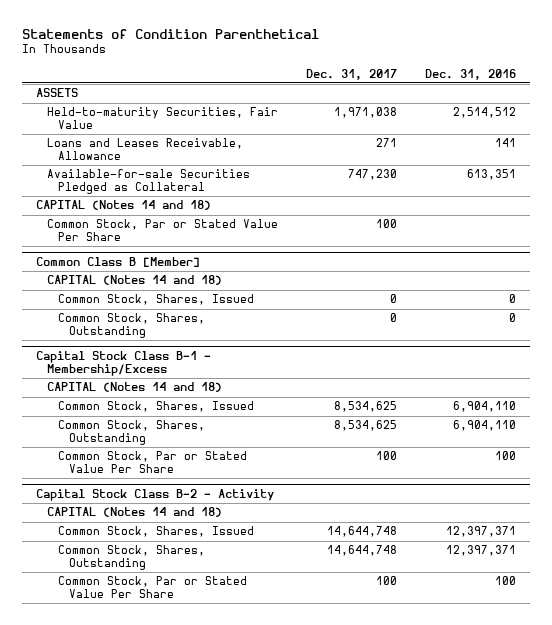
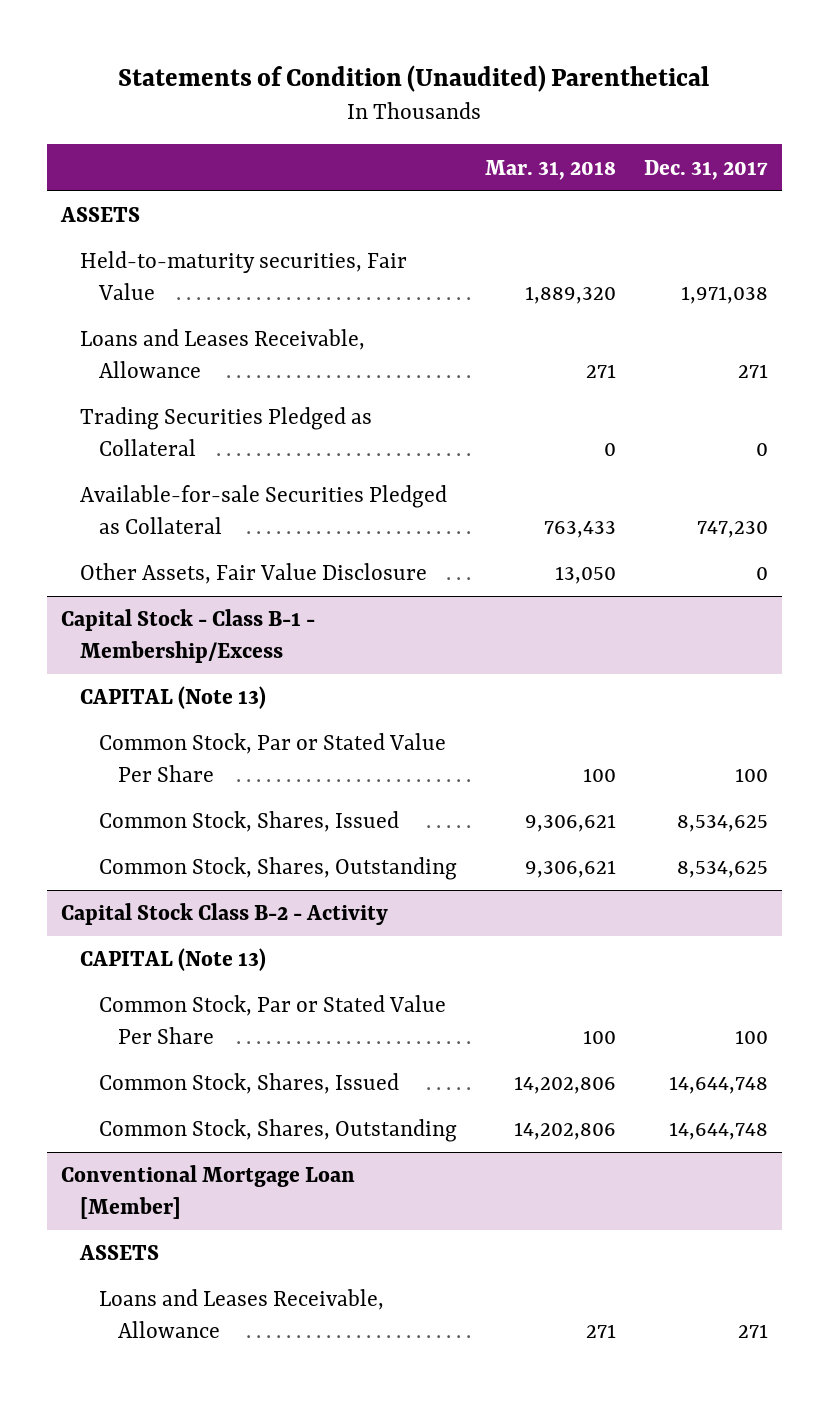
- Statements of Condition Parenthetical
+ Statements of Condition (Unaudited) Parenthetical
- | Dec. 31, 2017 | Dec. 31, 2016
+ | Mar. 31, 2018 | Dec. 31, 2017
- Held-to-maturity Securities, Fair Value | 1,971,038 | 2,514,512
+ Held-to-maturity securities, Fair Value | 1,889,320 | 1,971,038
+ Trading Securities Pledged as Collateral | 0 | 0
- CAPITAL (Notes 14 and 18)
+ Other Assets, Fair Value Disclosure | 13,050 | 0
+ Capital Stock - Class B-1 - Membership/Excess
+ CAPITAL (Note 13)
- Common Class B [Member]
- CAPITAL (Notes 14 and 18)
- Common Stock, Shares, Issued | 0 | 0
- Common Stock, Shares, Outstanding | 0 | 0
- Capital Stock Class B-1 - Membership/Excess
- CAPITAL (Notes 14 and 18)
- Common Stock, Par or Stated Value Per Share | 100 | 100
@ Capital Stock Class B-2 - Activity
- CAPITAL (Notes 14 and 18)
+ CAPITAL (Note 13)
moved up: Common Stock, Par or Stated Value Per Share | 100 | 100
+ Conventional Mortgage Loan [Member]
+ ASSETS
+ Loans and Leases Receivable, Allowance | 271 | 271

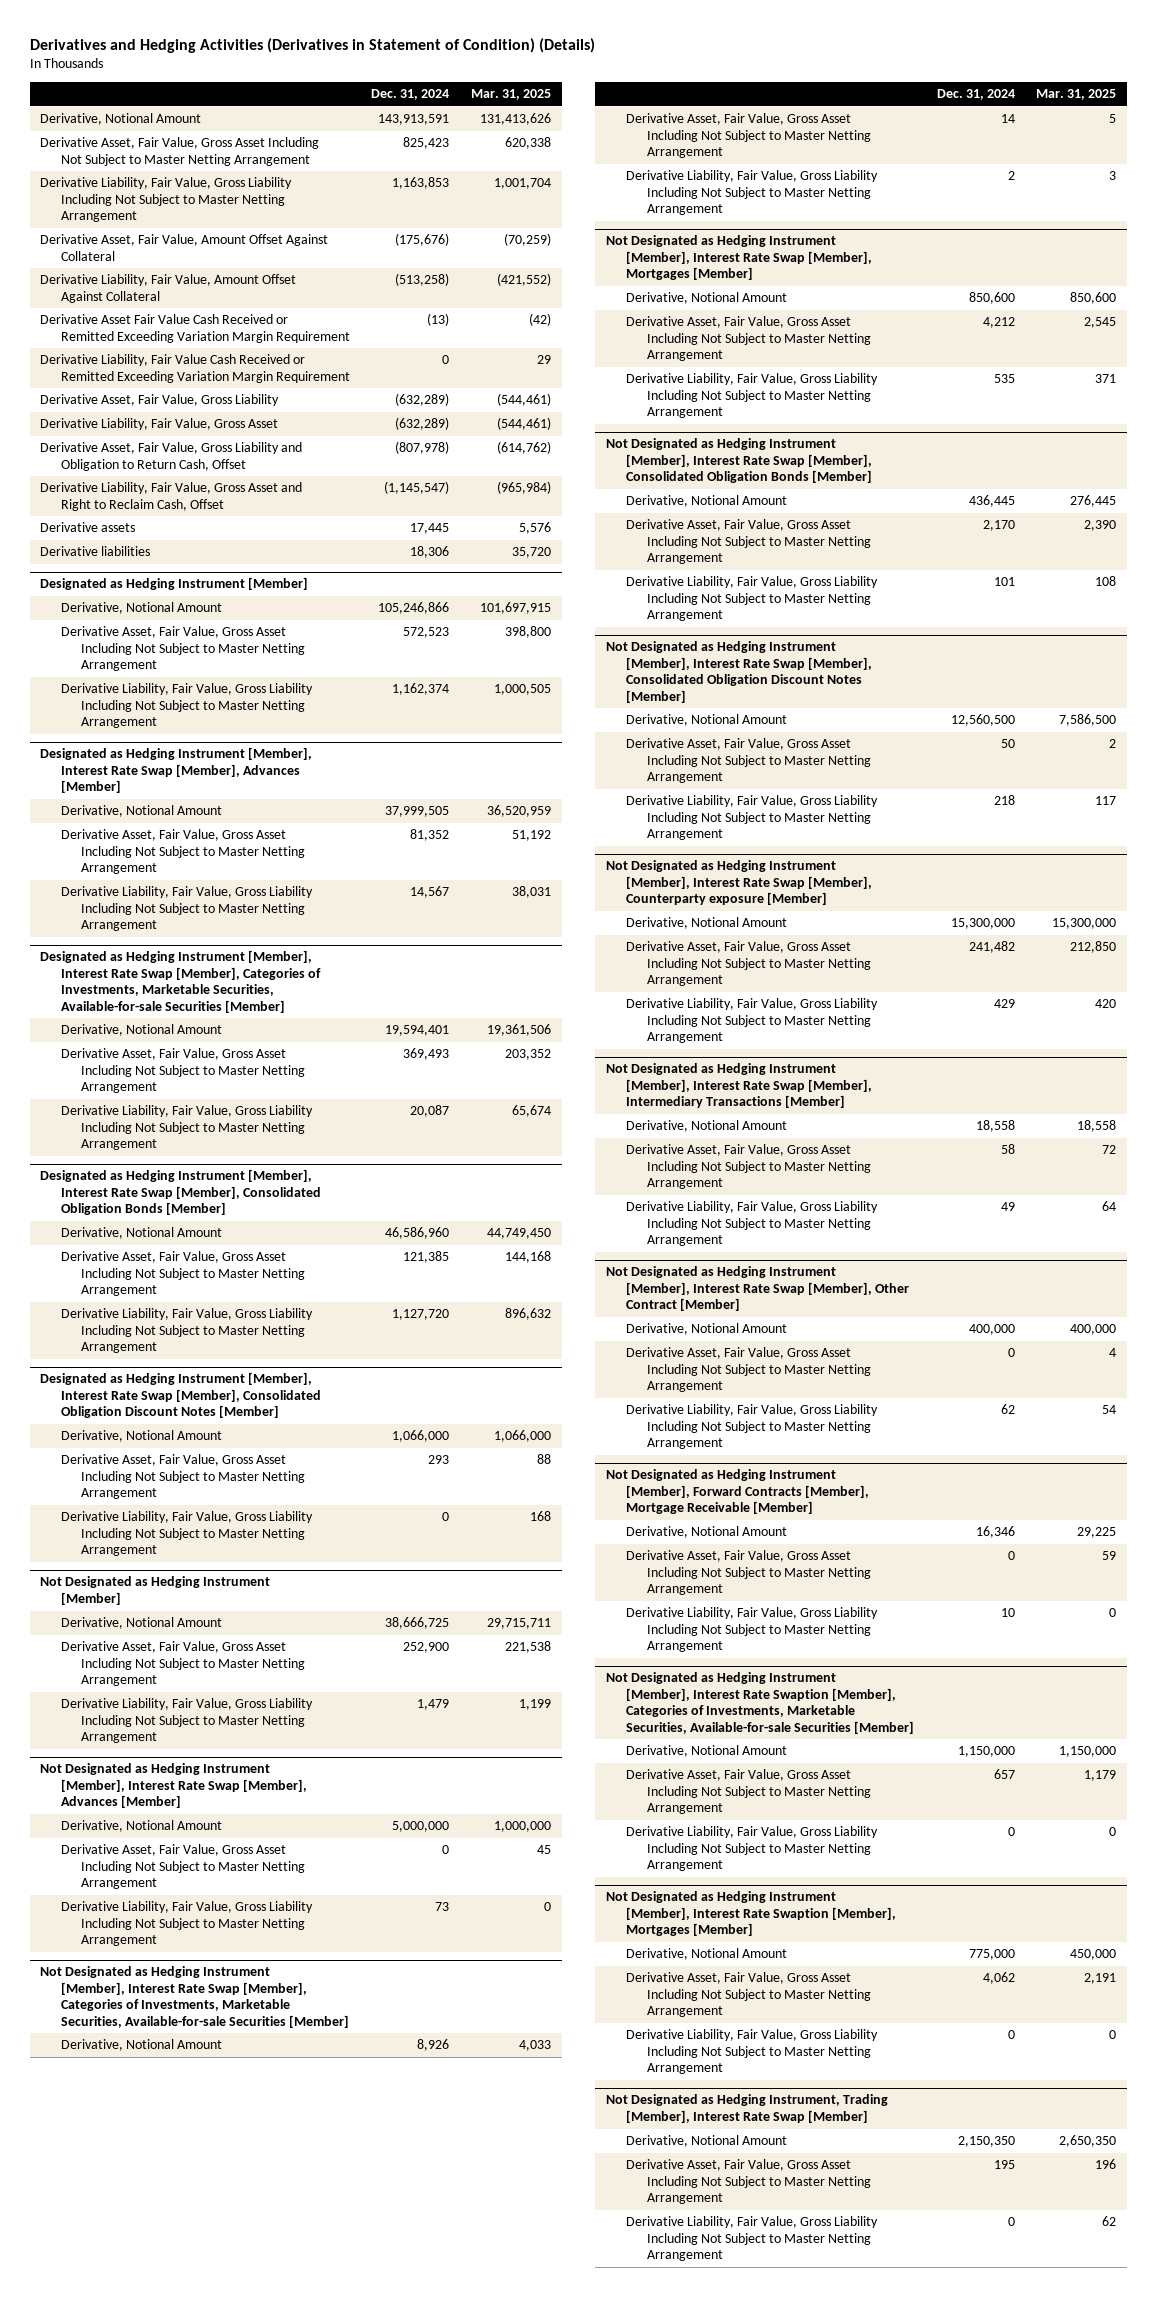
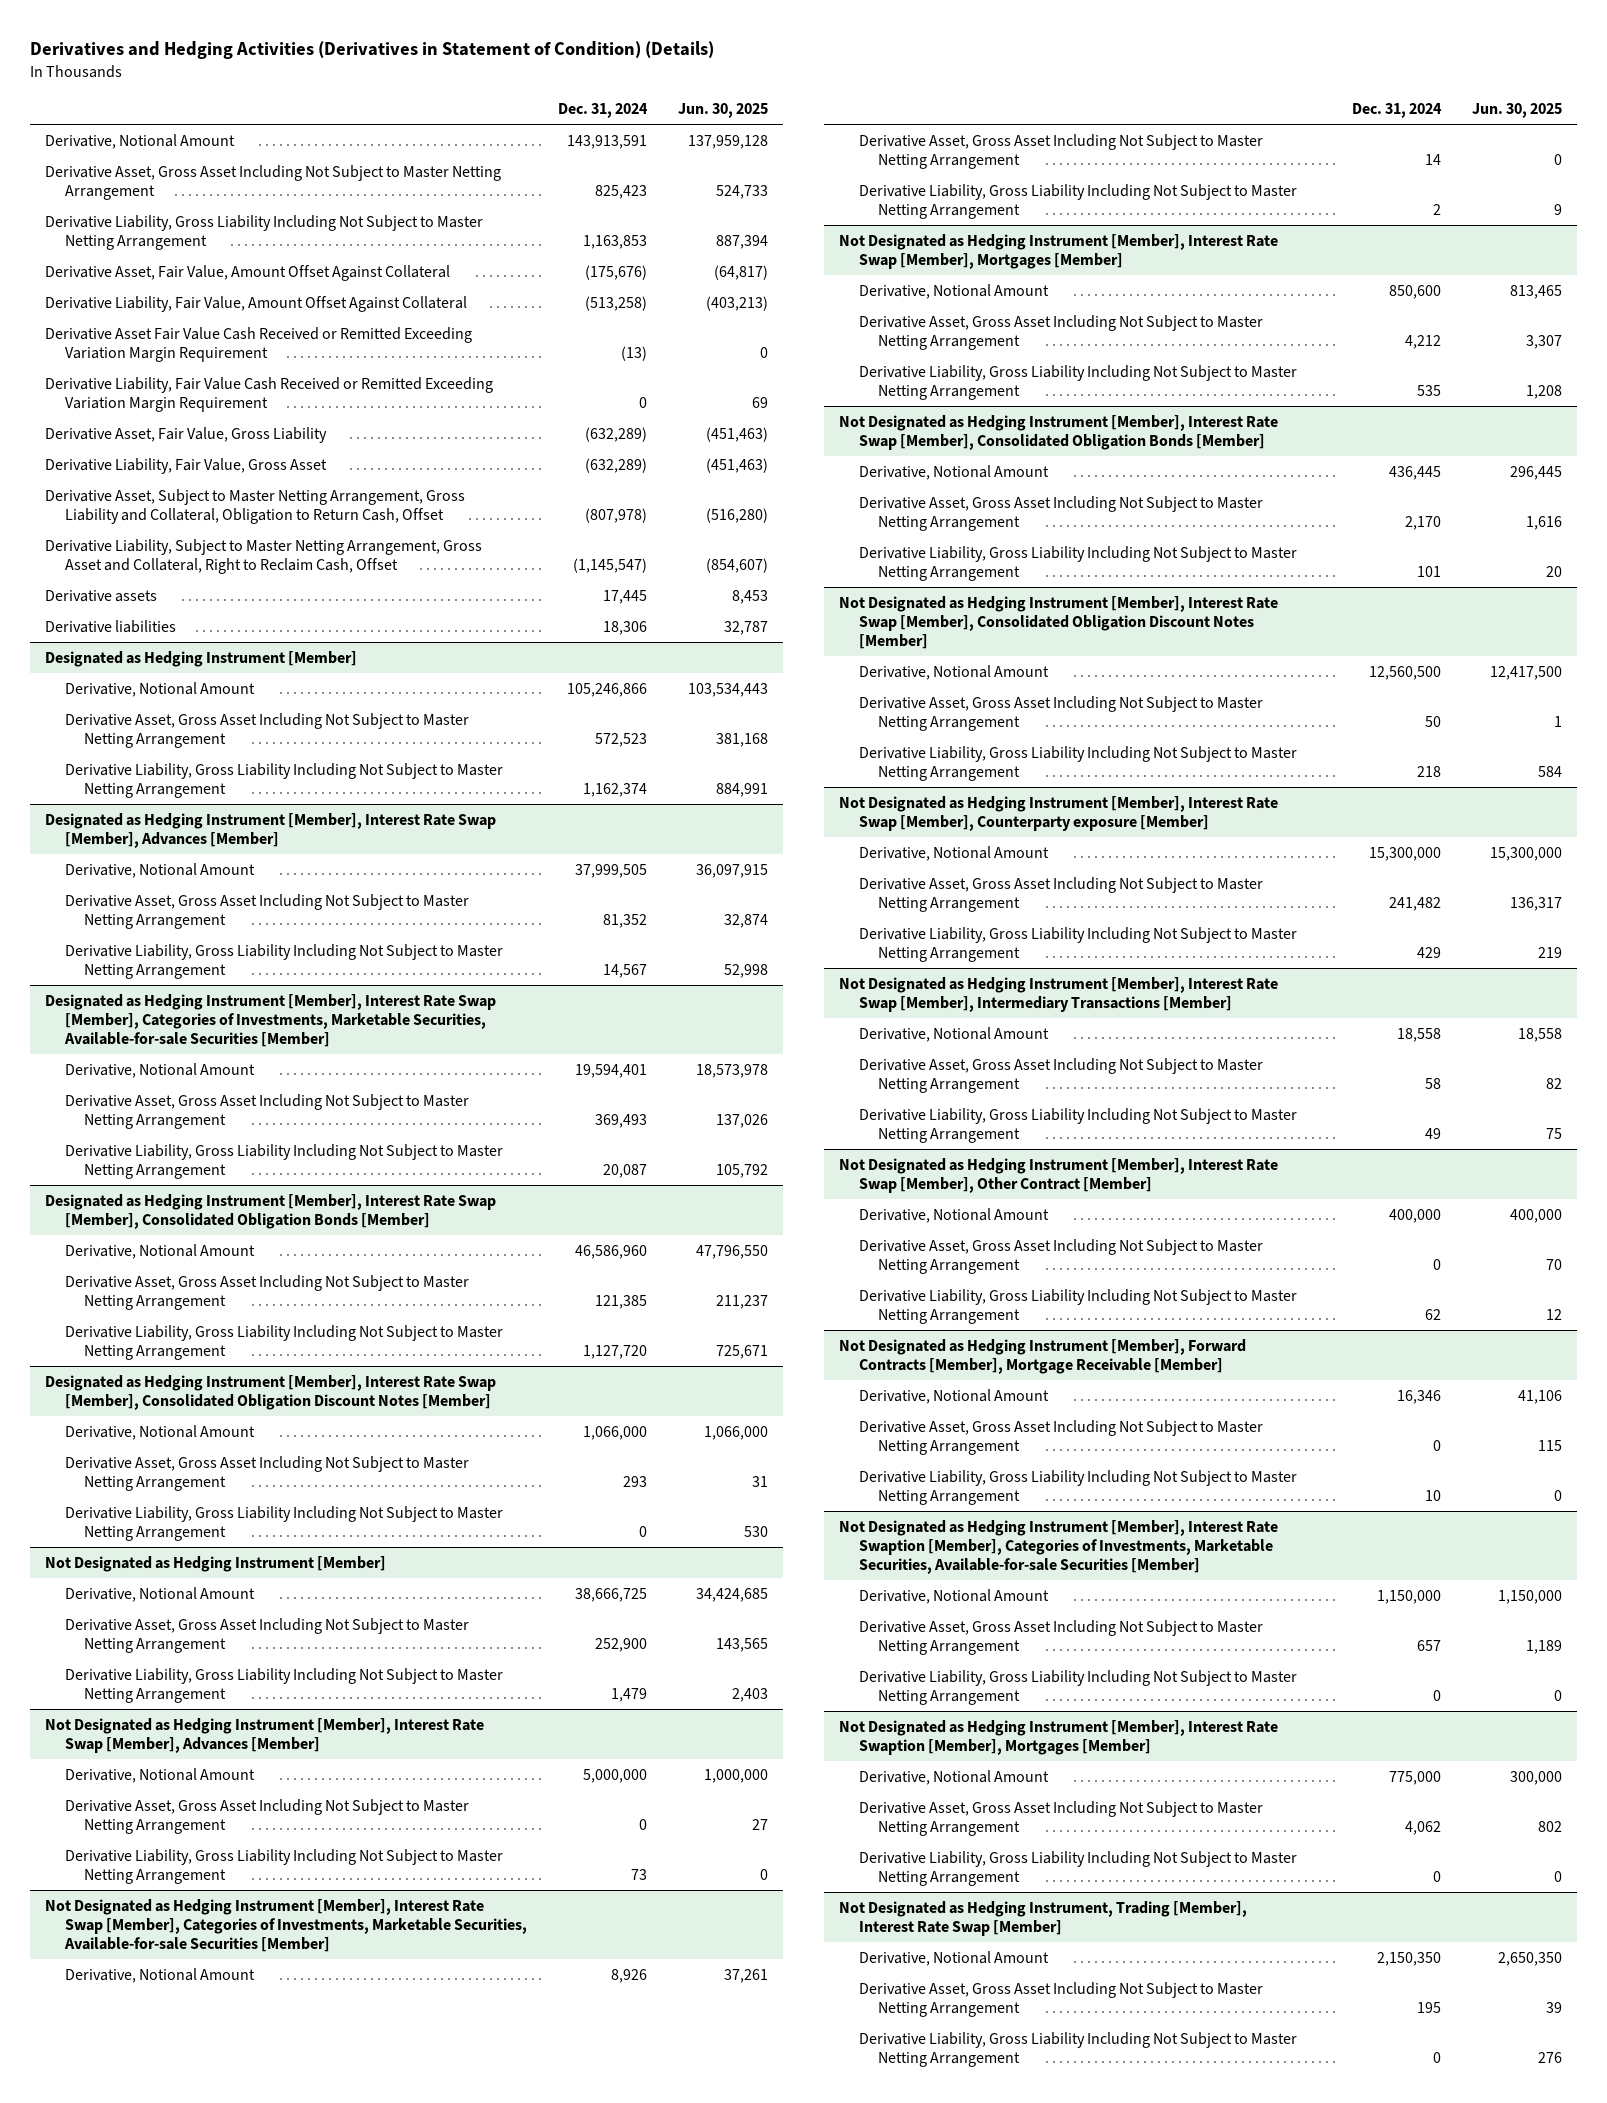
- | Dec. 31, 2024 | Mar. 31, 2025
+ | Dec. 31, 2024 | Jun. 30, 2025
- Derivative Asset, Fair Value, Gross Asset Including Not Subject to Master Netting Arrangement | 825,423 | 620,338
- Derivative Liability, Fair Value, Gross Liability Including Not Subject to Master Netting Arrangement | 1,163,853 | 1,001,704
+ Derivative Asset, Gross Asset Including Not Subject to Master Netting Arrangement | 825,423 | 524,733
+ Derivative Liability, Gross Liability Including Not Subject to Master Netting Arrangement | 1,163,853 | 887,394
- Derivative Asset, Fair Value, Gross Liability and Obligation to Return Cash, Offset | (807,978) | (614,762)
- Derivative Liability, Fair Value, Gross Asset and Right to Reclaim Cash, Offset | (1,145,547) | (965,984)
+ Derivative Asset, Subject to Master Netting Arrangement, Gross Liability and Collateral, Obligation to Return Cash, Offset | (807,978) | (516,280)
+ Derivative Liability, Subject to Master Netting Arrangement, Gross Asset and Collateral, Right to Reclaim Cash, Offset | (1,145,547) | (854,607)
@ Designated as Hedging Instrument [Member]
- Derivative Asset, Fair Value, Gross Asset Including Not Subject to Master Netting Arrangement | 572,523 | 398,800
- Derivative Liability, Fair Value, Gross Liability Including Not Subject to Master Netting Arrangement | 1,162,374 | 1,000,505
+ Derivative Asset, Gross Asset Including Not Subject to Master Netting Arrangement | 572,523 | 381,168
+ Derivative Liability, Gross Liability Including Not Subject to Master Netting Arrangement | 1,162,374 | 884,991
@ Designated as Hedging Instrument [Member], Interest Rate Swap [Member], Advances [Member]
- Derivative Asset, Fair Value, Gross Asset Including Not Subject to Master Netting Arrangement | 81,352 | 51,192
- Derivative Liability, Fair Value, Gross Liability Including Not Subject to Master Netting Arrangement | 14,567 | 38,031
+ Derivative Asset, Gross Asset Including Not Subject to Master Netting Arrangement | 81,352 | 32,874
+ Derivative Liability, Gross Liability Including Not Subject to Master Netting Arrangement | 14,567 | 52,998
@ Designated as Hedging Instrument [Member], Interest Rate Swap [Member], Categories of Investments, Marketable Securities, Available-for-sale Securities [Member]
- Derivative Asset, Fair Value, Gross Asset Including Not Subject to Master Netting Arrangement | 369,493 | 203,352
- Derivative Liability, Fair Value, Gross Liability Including Not Subject to Master Netting Arrangement | 20,087 | 65,674
+ Derivative Asset, Gross Asset Including Not Subject to Master Netting Arrangement | 369,493 | 137,026
+ Derivative Liability, Gross Liability Including Not Subject to Master Netting Arrangement | 20,087 | 105,792
@ Designated as Hedging Instrument [Member], Interest Rate Swap [Member], Consolidated Obligation Bonds [Member]
- Derivative Asset, Fair Value, Gross Asset Including Not Subject to Master Netting Arrangement | 121,385 | 144,168
- Derivative Liability, Fair Value, Gross Liability Including Not Subject to Master Netting Arrangement | 1,127,720 | 896,632
+ Derivative Asset, Gross Asset Including Not Subject to Master Netting Arrangement | 121,385 | 211,237
+ Derivative Liability, Gross Liability Including Not Subject to Master Netting Arrangement | 1,127,720 | 725,671
@ Designated as Hedging Instrument [Member], Interest Rate Swap [Member], Consolidated Obligation Discount Notes [Member]
- Derivative Asset, Fair Value, Gross Asset Including Not Subject to Master Netting Arrangement | 293 | 88
- Derivative Liability, Fair Value, Gross Liability Including Not Subject to Master Netting Arrangement | 0 | 168
+ Derivative Asset, Gross Asset Including Not Subject to Master Netting Arrangement | 293 | 31
+ Derivative Liability, Gross Liability Including Not Subject to Master Netting Arrangement | 0 | 530
@ Not Designated as Hedging Instrument [Member]
- Derivative Asset, Fair Value, Gross Asset Including Not Subject to Master Netting Arrangement | 252,900 | 221,538
- Derivative Liability, Fair Value, Gross Liability Including Not Subject to Master Netting Arrangement | 1,479 | 1,199
+ Derivative Asset, Gross Asset Including Not Subject to Master Netting Arrangement | 252,900 | 143,565
+ Derivative Liability, Gross Liability Including Not Subject to Master Netting Arrangement | 1,479 | 2,403
@ Not Designated as Hedging Instrument [Member], Interest Rate Swap [Member], Advances [Member]
- Derivative Asset, Fair Value, Gross Asset Including Not Subject to Master Netting Arrangement | 0 | 45
- Derivative Liability, Fair Value, Gross Liability Including Not Subject to Master Netting Arrangement | 73 | 0
+ Derivative Asset, Gross Asset Including Not Subject to Master Netting Arrangement | 0 | 27
+ Derivative Liability, Gross Liability Including Not Subject to Master Netting Arrangement | 73 | 0
@ Not Designated as Hedging Instrument [Member], Interest Rate Swap [Member], Categories of Investments, Marketable Securities, Available-for-sale Securities [Member]
- Derivative Asset, Fair Value, Gross Asset Including Not Subject to Master Netting Arrangement | 14 | 5
- Derivative Liability, Fair Value, Gross Liability Including Not Subject to Master Netting Arrangement | 2 | 3
+ Derivative Asset, Gross Asset Including Not Subject to Master Netting Arrangement | 14 | 0
+ Derivative Liability, Gross Liability Including Not Subject to Master Netting Arrangement | 2 | 9
@ Not Designated as Hedging Instrument [Member], Interest Rate Swap [Member], Mortgages [Member]
- Derivative Asset, Fair Value, Gross Asset Including Not Subject to Master Netting Arrangement | 4,212 | 2,545
- Derivative Liability, Fair Value, Gross Liability Including Not Subject to Master Netting Arrangement | 535 | 371
+ Derivative Asset, Gross Asset Including Not Subject to Master Netting Arrangement | 4,212 | 3,307
+ Derivative Liability, Gross Liability Including Not Subject to Master Netting Arrangement | 535 | 1,208
@ Not Designated as Hedging Instrument [Member], Interest Rate Swap [Member], Consolidated Obligation Bonds [Member]
- Derivative Asset, Fair Value, Gross Asset Including Not Subject to Master Netting Arrangement | 2,170 | 2,390
- Derivative Liability, Fair Value, Gross Liability Including Not Subject to Master Netting Arrangement | 101 | 108
+ Derivative Asset, Gross Asset Including Not Subject to Master Netting Arrangement | 2,170 | 1,616
+ Derivative Liability, Gross Liability Including Not Subject to Master Netting Arrangement | 101 | 20
@ Not Designated as Hedging Instrument [Member], Interest Rate Swap [Member], Consolidated Obligation Discount Notes [Member]
- Derivative Asset, Fair Value, Gross Asset Including Not Subject to Master Netting Arrangement | 50 | 2
- Derivative Liability, Fair Value, Gross Liability Including Not Subject to Master Netting Arrangement | 218 | 117
+ Derivative Asset, Gross Asset Including Not Subject to Master Netting Arrangement | 50 | 1
+ Derivative Liability, Gross Liability Including Not Subject to Master Netting Arrangement | 218 | 584
@ Not Designated as Hedging Instrument [Member], Interest Rate Swap [Member], Counterparty exposure [Member]
- Derivative Asset, Fair Value, Gross Asset Including Not Subject to Master Netting Arrangement | 241,482 | 212,850
- Derivative Liability, Fair Value, Gross Liability Including Not Subject to Master Netting Arrangement | 429 | 420
+ Derivative Asset, Gross Asset Including Not Subject to Master Netting Arrangement | 241,482 | 136,317
+ Derivative Liability, Gross Liability Including Not Subject to Master Netting Arrangement | 429 | 219
@ Not Designated as Hedging Instrument [Member], Interest Rate Swap [Member], Intermediary Transactions [Member]
- Derivative Asset, Fair Value, Gross Asset Including Not Subject to Master Netting Arrangement | 58 | 72
- Derivative Liability, Fair Value, Gross Liability Including Not Subject to Master Netting Arrangement | 49 | 64
+ Derivative Asset, Gross Asset Including Not Subject to Master Netting Arrangement | 58 | 82
+ Derivative Liability, Gross Liability Including Not Subject to Master Netting Arrangement | 49 | 75
@ Not Designated as Hedging Instrument [Member], Interest Rate Swap [Member], Other Contract [Member]
- Derivative Asset, Fair Value, Gross Asset Including Not Subject to Master Netting Arrangement | 0 | 4
- Derivative Liability, Fair Value, Gross Liability Including Not Subject to Master Netting Arrangement | 62 | 54
+ Derivative Asset, Gross Asset Including Not Subject to Master Netting Arrangement | 0 | 70
+ Derivative Liability, Gross Liability Including Not Subject to Master Netting Arrangement | 62 | 12
@ Not Designated as Hedging Instrument [Member], Forward Contracts [Member], Mortgage Receivable [Member]
- Derivative Asset, Fair Value, Gross Asset Including Not Subject to Master Netting Arrangement | 0 | 59
- Derivative Liability, Fair Value, Gross Liability Including Not Subject to Master Netting Arrangement | 10 | 0
+ Derivative Asset, Gross Asset Including Not Subject to Master Netting Arrangement | 0 | 115
+ Derivative Liability, Gross Liability Including Not Subject to Master Netting Arrangement | 10 | 0
@ Not Designated as Hedging Instrument [Member], Interest Rate Swaption [Member], Categories of Investments, Marketable Securities, Available-for-sale Securities [Member]
- Derivative Asset, Fair Value, Gross Asset Including Not Subject to Master Netting Arrangement | 657 | 1,179
- Derivative Liability, Fair Value, Gross Liability Including Not Subject to Master Netting Arrangement | 0 | 0
+ Derivative Asset, Gross Asset Including Not Subject to Master Netting Arrangement | 657 | 1,189
+ Derivative Liability, Gross Liability Including Not Subject to Master Netting Arrangement | 0 | 0
@ Not Designated as Hedging Instrument [Member], Interest Rate Swaption [Member], Mortgages [Member]
- Derivative Asset, Fair Value, Gross Asset Including Not Subject to Master Netting Arrangement | 4,062 | 2,191
- Derivative Liability, Fair Value, Gross Liability Including Not Subject to Master Netting Arrangement | 0 | 0
+ Derivative Asset, Gross Asset Including Not Subject to Master Netting Arrangement | 4,062 | 802
+ Derivative Liability, Gross Liability Including Not Subject to Master Netting Arrangement | 0 | 0
@ Not Designated as Hedging Instrument, Trading [Member], Interest Rate Swap [Member]
- Derivative Asset, Fair Value, Gross Asset Including Not Subject to Master Netting Arrangement | 195 | 196
- Derivative Liability, Fair Value, Gross Liability Including Not Subject to Master Netting Arrangement | 0 | 62
+ Derivative Asset, Gross Asset Including Not Subject to Master Netting Arrangement | 195 | 39
+ Derivative Liability, Gross Liability Including Not Subject to Master Netting Arrangement | 0 | 276

